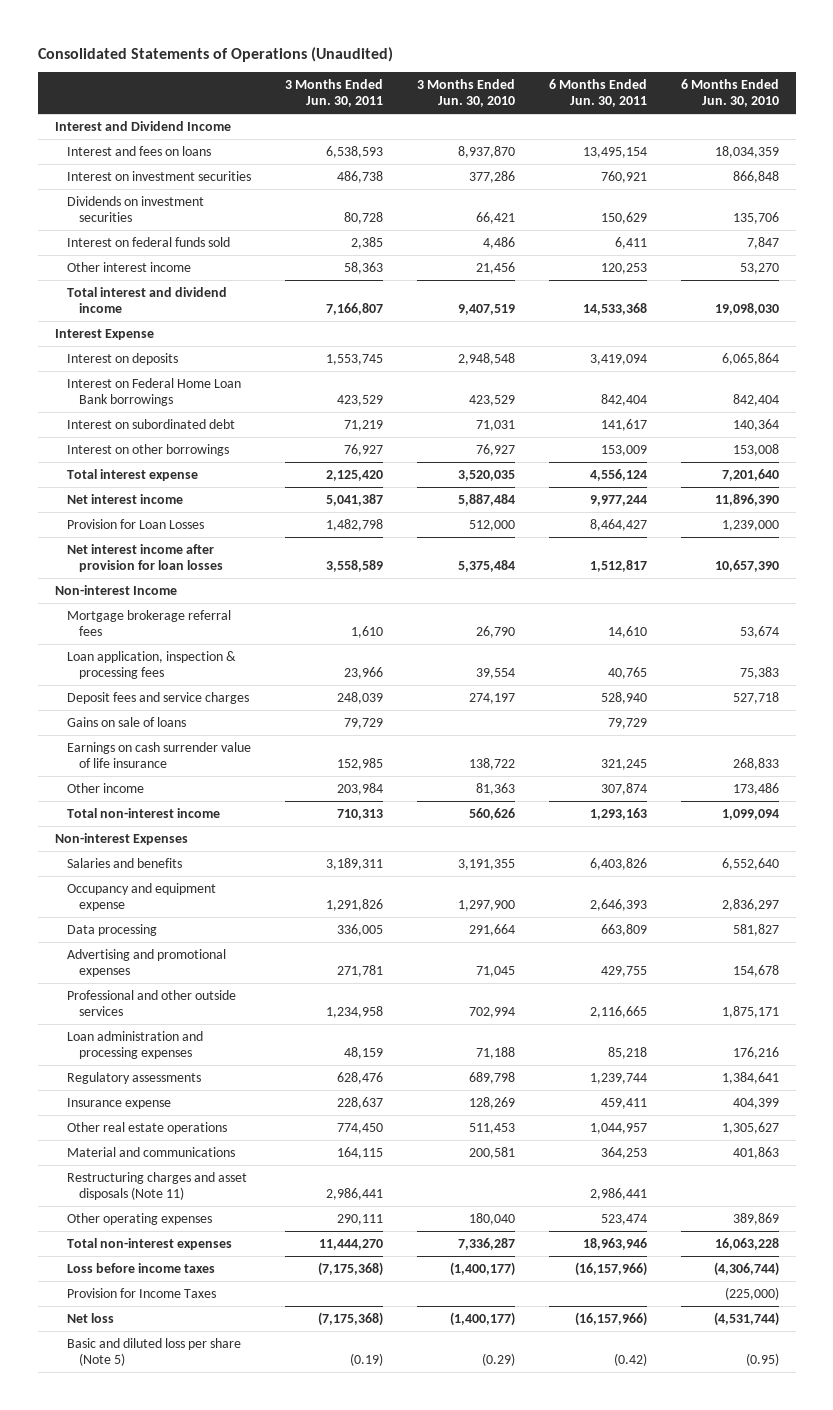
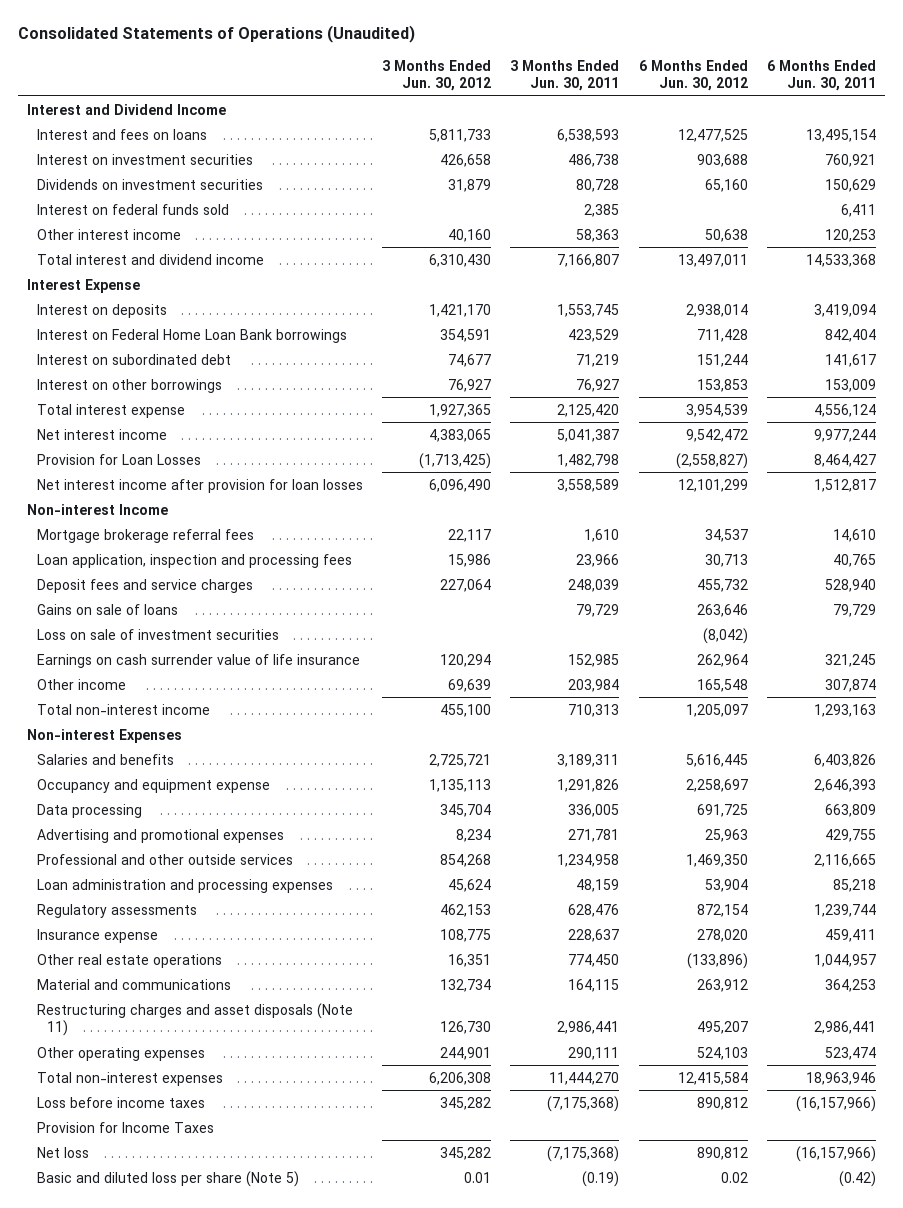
- | 3 Months Ended Jun. 30, 2011 | 3 Months Ended Jun. 30, 2010 | 6 Months Ended Jun. 30, 2011 | 6 Months Ended Jun. 30, 2010
+ | 3 Months Ended Jun. 30, 2012 | 3 Months Ended Jun. 30, 2011 | 6 Months Ended Jun. 30, 2012 | 6 Months Ended Jun. 30, 2011
- Loan application, inspection & processing fees | 23,966 | 39,554 | 40,765 | 75,383
+ Loan application, inspection and processing fees | 15,986 | 23,966 | 30,713 | 40,765
+ Loss on sale of investment securities | | | (8,042) |

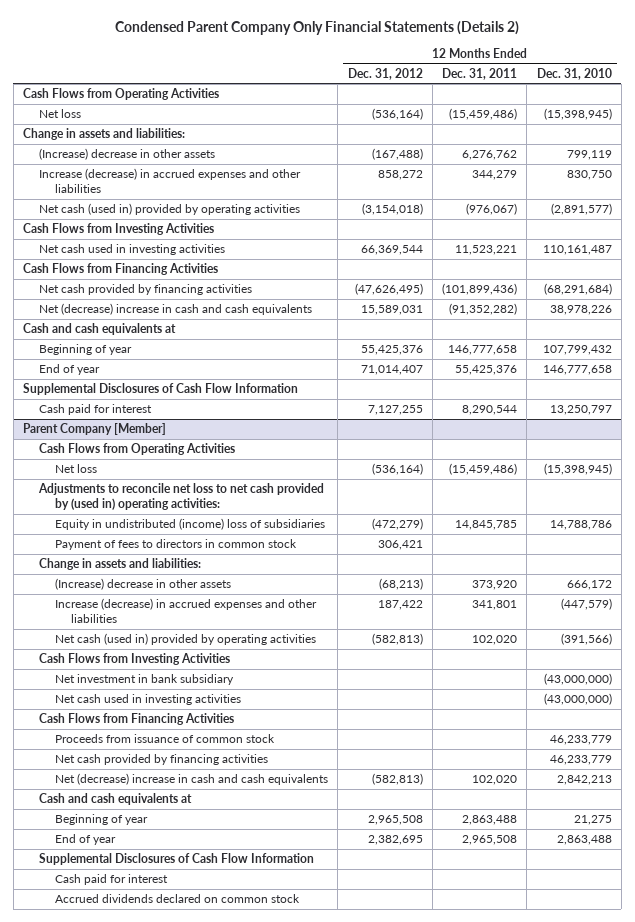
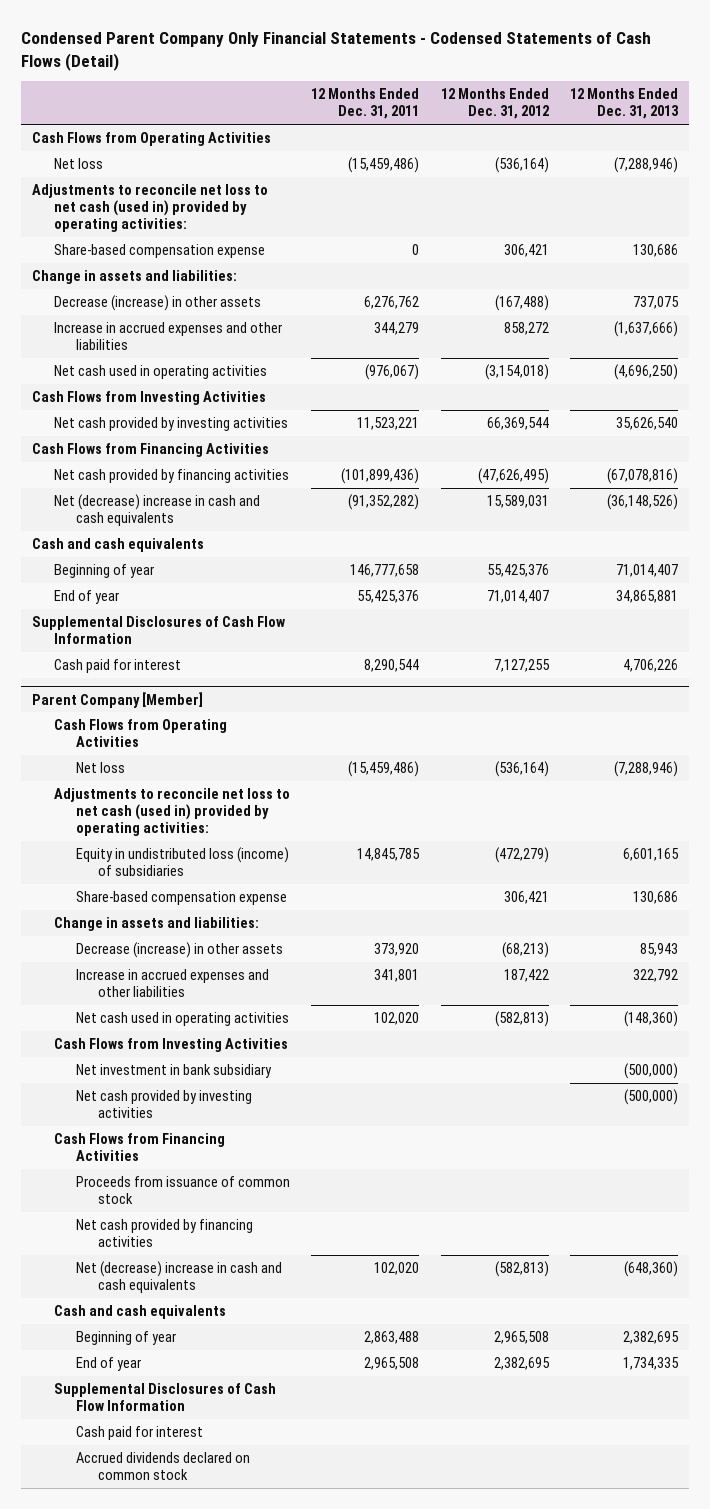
- Condensed Parent Company Only Financial Statements (Details 2)
+ Condensed Parent Company Only Financial Statements - Codensed Statements of Cash Flows (Detail)
- | 12 Months Ended Dec. 31, 2012 | 12 Months Ended Dec. 31, 2011 | 12 Months Ended Dec. 31, 2010
+ | 12 Months Ended Dec. 31, 2011 | 12 Months Ended Dec. 31, 2012 | 12 Months Ended Dec. 31, 2013
+ Adjustments to reconcile net loss to net cash (used in) provided by operating activities:
+ Share-based compensation expense | 0 | 306,421 | 130,686
- (Increase) decrease in other assets | (167,488) | 6,276,762 | 799,119
- Increase (decrease) in accrued expenses and other liabilities | 858,272 | 344,279 | 830,750
- Net cash (used in) provided by operating activities | (3,154,018) | (976,067) | (2,891,577)
+ Decrease (increase) in other assets | 6,276,762 | (167,488) | 737,075
+ Increase in accrued expenses and other liabilities | 344,279 | 858,272 | (1,637,666)
+ Net cash used in operating activities | (976,067) | (3,154,018) | (4,696,250)
- Net cash used in investing activities | 66,369,544 | 11,523,221 | 110,161,487
+ Net cash provided by investing activities | 11,523,221 | 66,369,544 | 35,626,540
- Cash and cash equivalents at
+ Cash and cash equivalents
@ Parent Company [Member]
- Adjustments to reconcile net loss to net cash provided by (used in) operating activities:
- Equity in undistributed (income) loss of subsidiaries | (472,279) | 14,845,785 | 14,788,786
- Payment of fees to directors in common stock | 306,421 | |
+ Adjustments to reconcile net loss to net cash (used in) provided by operating activities:
+ Equity in undistributed loss (income) of subsidiaries | 14,845,785 | (472,279) | 6,601,165
+ Share-based compensation expense | | 306,421 | 130,686
- (Increase) decrease in other assets | (68,213) | 373,920 | 666,172
- Increase (decrease) in accrued expenses and other liabilities | 187,422 | 341,801 | (447,579)
- Net cash (used in) provided by operating activities | (582,813) | 102,020 | (391,566)
+ Decrease (increase) in other assets | 373,920 | (68,213) | 85,943
+ Increase in accrued expenses and other liabilities | 341,801 | 187,422 | 322,792
+ Net cash used in operating activities | 102,020 | (582,813) | (148,360)
- Net cash used in investing activities | | | (43,000,000)
+ Net cash provided by investing activities | | | (500,000)
- Cash and cash equivalents at
+ Cash and cash equivalents

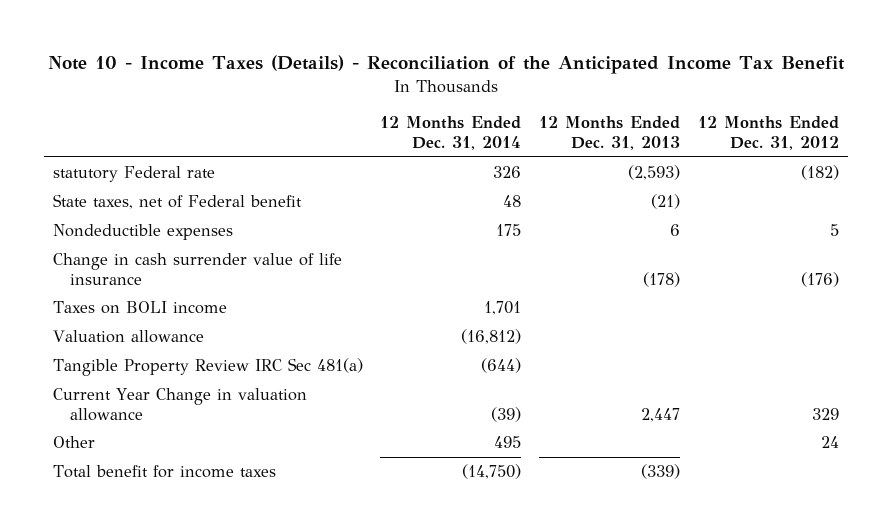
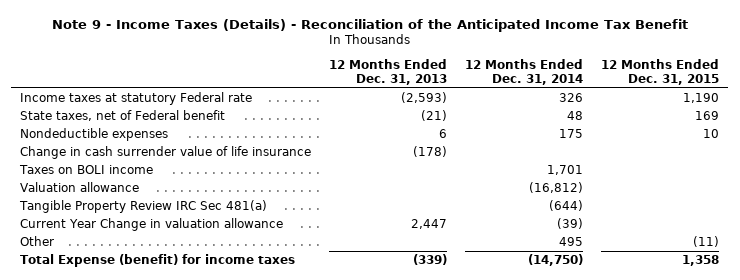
- Note 10 - Income Taxes (Details) - Reconciliation of the Anticipated Income Tax Benefit
+ Note 9 - Income Taxes (Details) - Reconciliation of the Anticipated Income Tax Benefit
- | 12 Months Ended Dec. 31, 2014 | 12 Months Ended Dec. 31, 2013 | 12 Months Ended Dec. 31, 2012
+ | 12 Months Ended Dec. 31, 2013 | 12 Months Ended Dec. 31, 2014 | 12 Months Ended Dec. 31, 2015
- statutory Federal rate | 326 | (2,593) | (182)
+ Income taxes at statutory Federal rate | (2,593) | 326 | 1,190
- Total benefit for income taxes | (14,750) | (339) |
+ Total Expense (benefit) for income taxes | (339) | (14,750) | 1,358

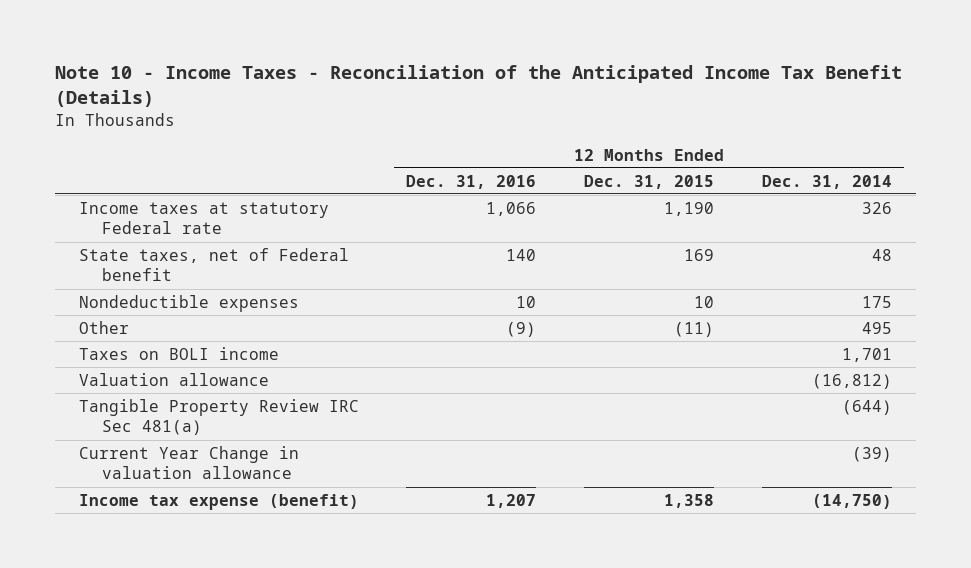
- Note 9 - Income Taxes (Details) - Reconciliation of the Anticipated Income Tax Benefit
+ Note 10 - Income Taxes - Reconciliation of the Anticipated Income Tax Benefit (Details)
- | 12 Months Ended Dec. 31, 2013 | 12 Months Ended Dec. 31, 2014 | 12 Months Ended Dec. 31, 2015
+ | 12 Months Ended Dec. 31, 2016 | 12 Months Ended Dec. 31, 2015 | 12 Months Ended Dec. 31, 2014
- Change in cash surrender value of life insurance | (178) | |
moved up: Other | (9) | (11) | 495
- Total Expense (benefit) for income taxes | (339) | (14,750) | 1,358
+ Income tax expense (benefit) | 1,207 | 1,358 | (14,750)

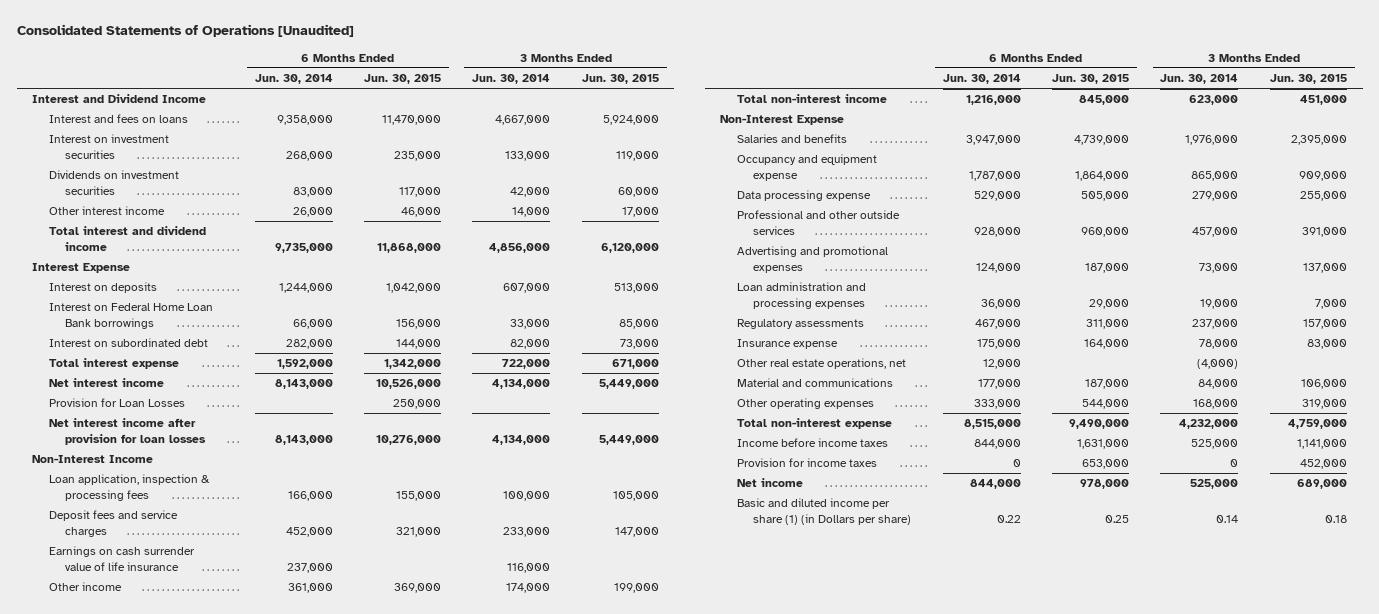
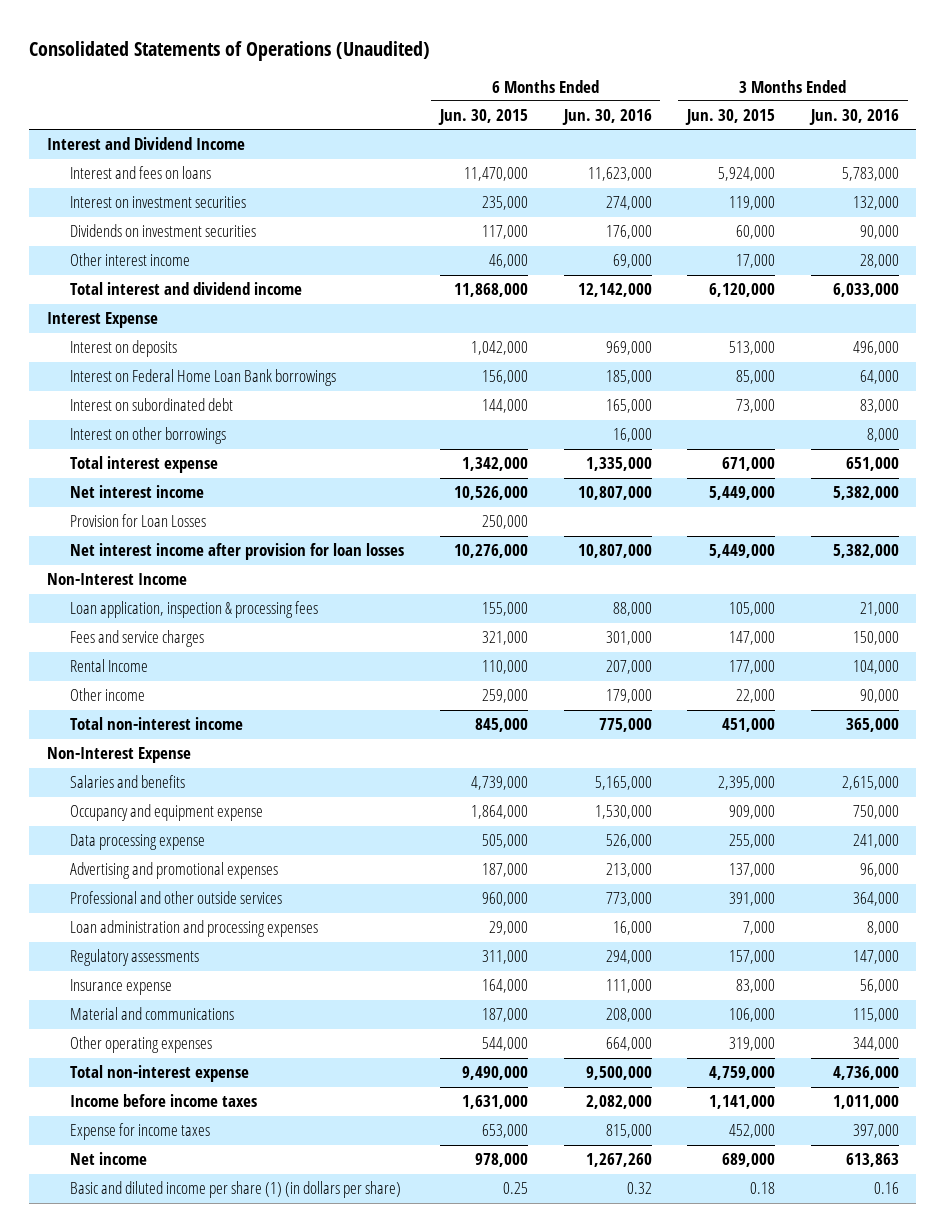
- Consolidated Statements of Operations [Unaudited]
+ Consolidated Statements of Operations (Unaudited)
- | 6 Months Ended Jun. 30, 2014 | 6 Months Ended Jun. 30, 2015 | 3 Months Ended Jun. 30, 2014 | 3 Months Ended Jun. 30, 2015
+ | 6 Months Ended Jun. 30, 2015 | 6 Months Ended Jun. 30, 2016 | 3 Months Ended Jun. 30, 2015 | 3 Months Ended Jun. 30, 2016
+ Interest on other borrowings | | 16,000 | | 8,000
- Deposit fees and service charges | 452,000 | 321,000 | 233,000 | 147,000
- Earnings on cash surrender value of life insurance | 237,000 | | 116,000 |
- Other income | 361,000 | 369,000 | 174,000 | 199,000
+ Fees and service charges | 321,000 | 301,000 | 147,000 | 150,000
+ Rental Income | 110,000 | 207,000 | 177,000 | 104,000
+ Other income | 259,000 | 179,000 | 22,000 | 90,000
moved down: Professional and other outside services | 960,000 | 773,000 | 391,000 | 364,000
- Other real estate operations, net | 12,000 | | (4,000) |
- Provision for income taxes | 0 | 653,000 | 0 | 452,000
+ Expense for income taxes | 653,000 | 815,000 | 452,000 | 397,000
- Basic and diluted income per share (1) (in Dollars per share) | 0.22 | 0.25 | 0.14 | 0.18
+ Basic and diluted income per share (1) (in dollars per share) | 0.25 | 0.32 | 0.18 | 0.16

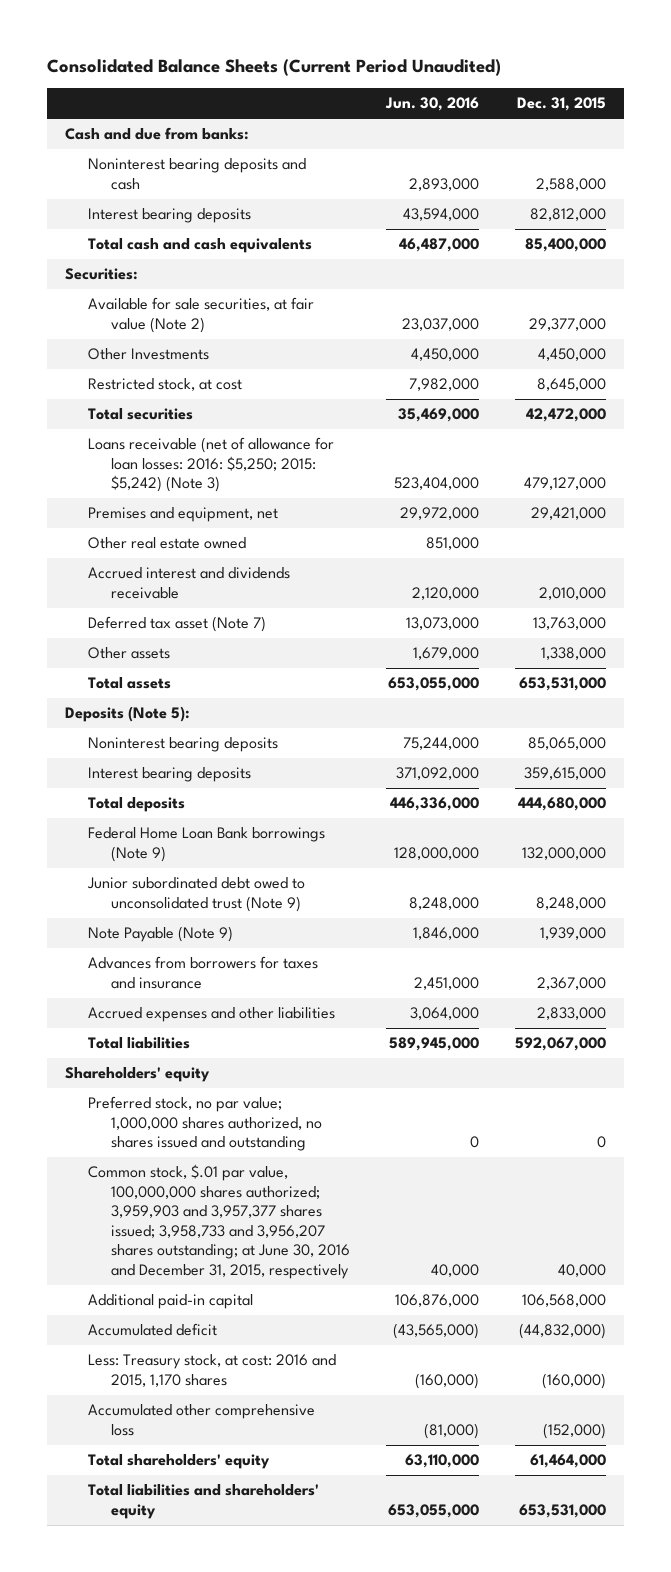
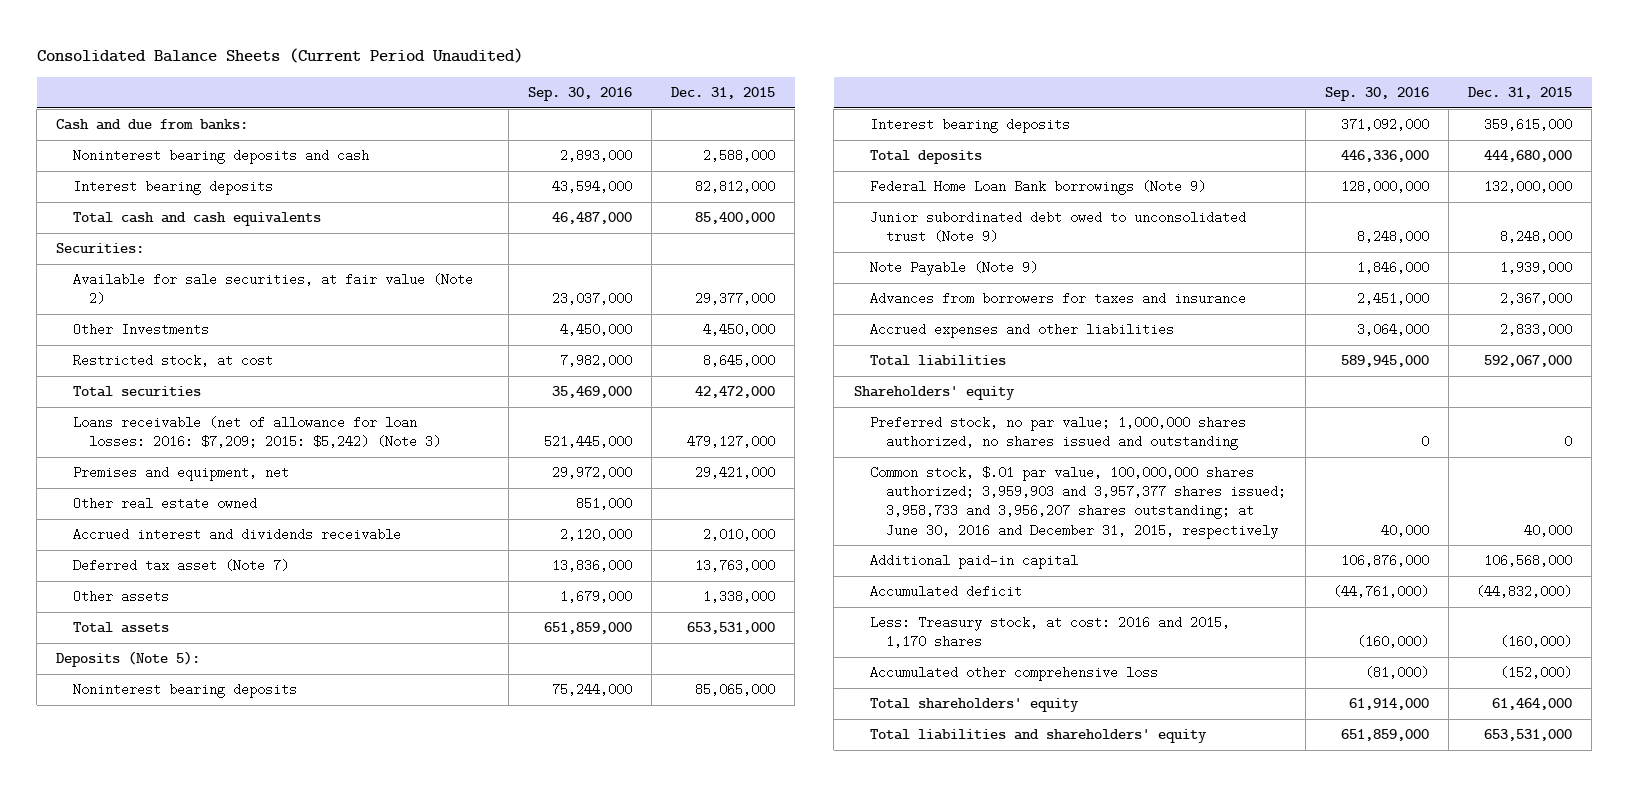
- | Jun. 30, 2016 | Dec. 31, 2015
+ | Sep. 30, 2016 | Dec. 31, 2015
- Loans receivable (net of allowance for loan losses: 2016: $5,250; 2015: $5,242) (Note 3) | 523,404,000 | 479,127,000
+ Loans receivable (net of allowance for loan losses: 2016: $7,209; 2015: $5,242) (Note 3) | 521,445,000 | 479,127,000

